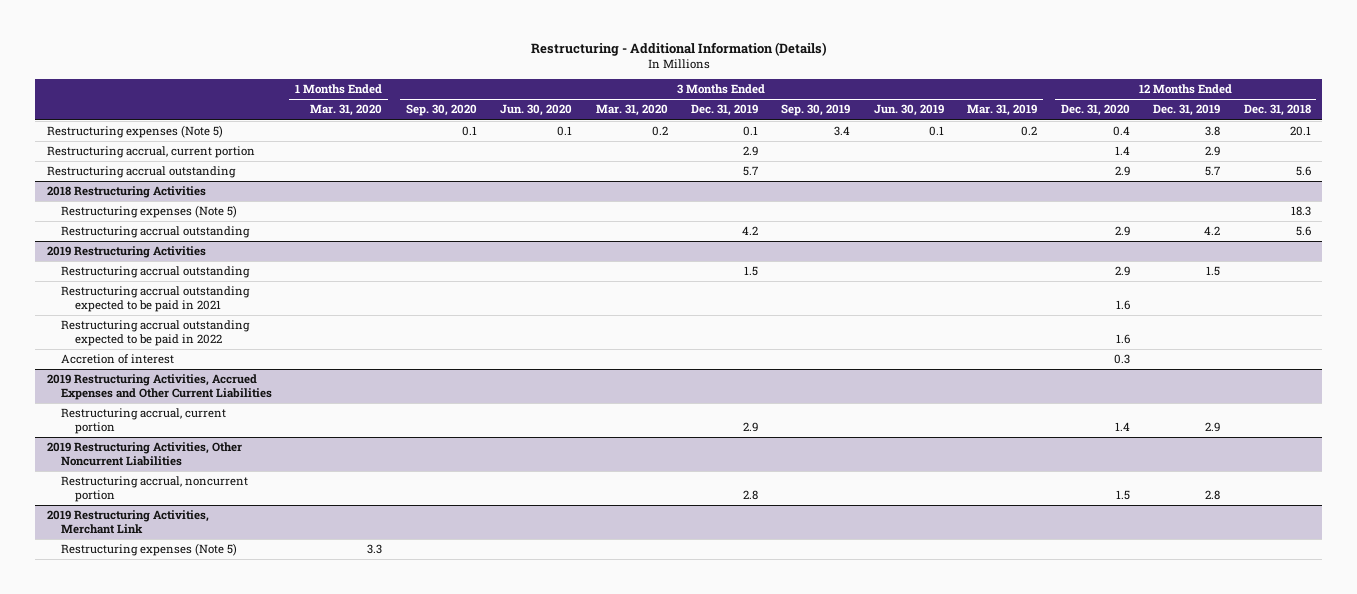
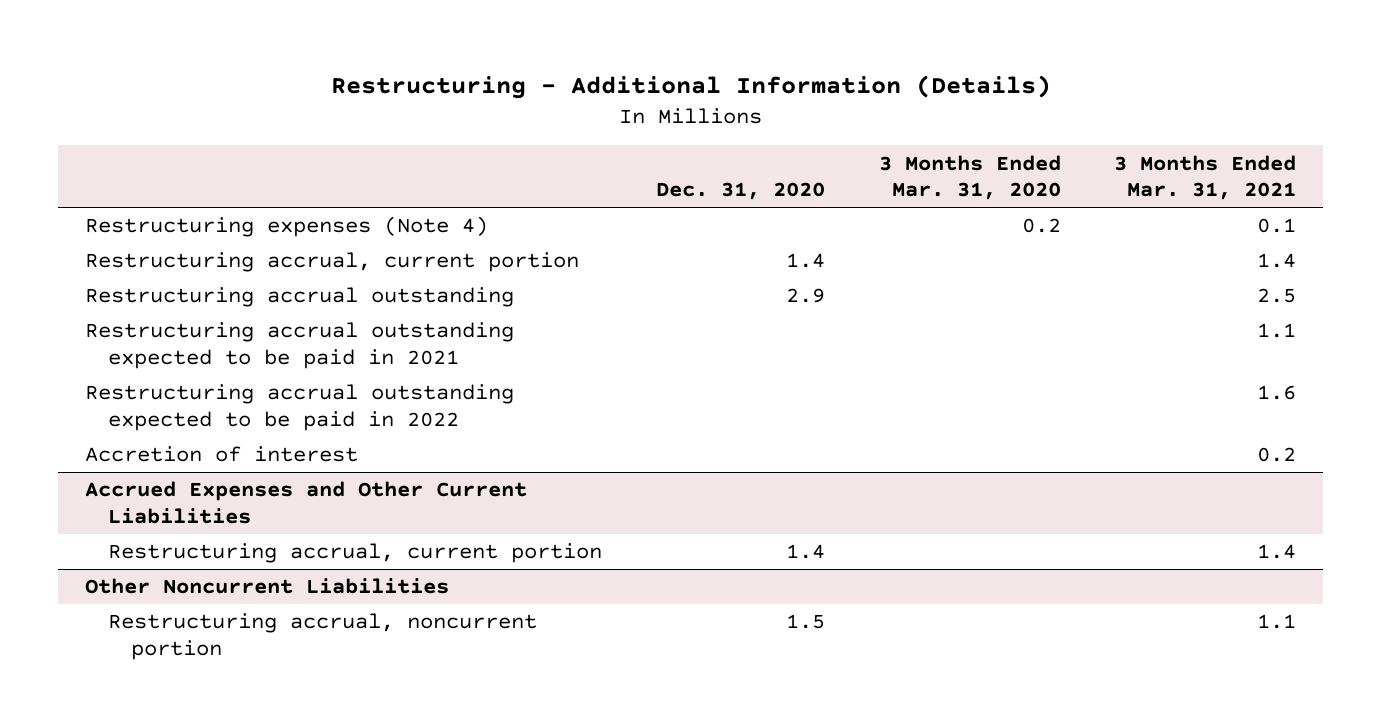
- | 1 Months Ended Mar. 31, 2020 | 3 Months Ended Sep. 30, 2020 | 3 Months Ended Jun. 30, 2020 | 3 Months Ended Mar. 31, 2020 | 3 Months Ended Dec. 31, 2019 | 3 Months Ended Sep. 30, 2019 | 3 Months Ended Jun. 30, 2019 | 3 Months Ended Mar. 31, 2019 | 12 Months Ended Dec. 31, 2020 | 12 Months Ended Dec. 31, 2019 | 12 Months Ended Dec. 31, 2018
+ | Dec. 31, 2020 | 3 Months Ended Mar. 31, 2020 | 3 Months Ended Mar. 31, 2021
- Restructuring expenses (Note 5) | | 0.1 | 0.1 | 0.2 | 0.1 | 3.4 | 0.1 | 0.2 | 0.4 | 3.8 | 20.1
+ Restructuring expenses (Note 4) | | 0.2 | 0.1
- 2018 Restructuring Activities
- Restructuring expenses (Note 5) | | | | | | | | | | | 18.3
- Restructuring accrual outstanding | | | | | 4.2 | | | | 2.9 | 4.2 | 5.6
- 2019 Restructuring Activities
- Restructuring accrual outstanding | | | | | 1.5 | | | | 2.9 | 1.5 |
- Restructuring accrual outstanding expected to be paid in 2021 | | | | | | | | | 1.6 | |
- Restructuring accrual outstanding expected to be paid in 2022 | | | | | | | | | 1.6 | |
- Accretion of interest | | | | | | | | | 0.3 | |
- 2019 Restructuring Activities, Accrued Expenses and Other Current Liabilities
+ Restructuring accrual outstanding expected to be paid in 2021 | | | 1.1
+ Restructuring accrual outstanding expected to be paid in 2022 | | | 1.6
+ Accretion of interest | | | 0.2
+ Accrued Expenses and Other Current Liabilities
- 2019 Restructuring Activities, Other Noncurrent Liabilities
+ Other Noncurrent Liabilities
- 2019 Restructuring Activities, Merchant Link
- Restructuring expenses (Note 5) | 3.3 | | | | | | | | | |

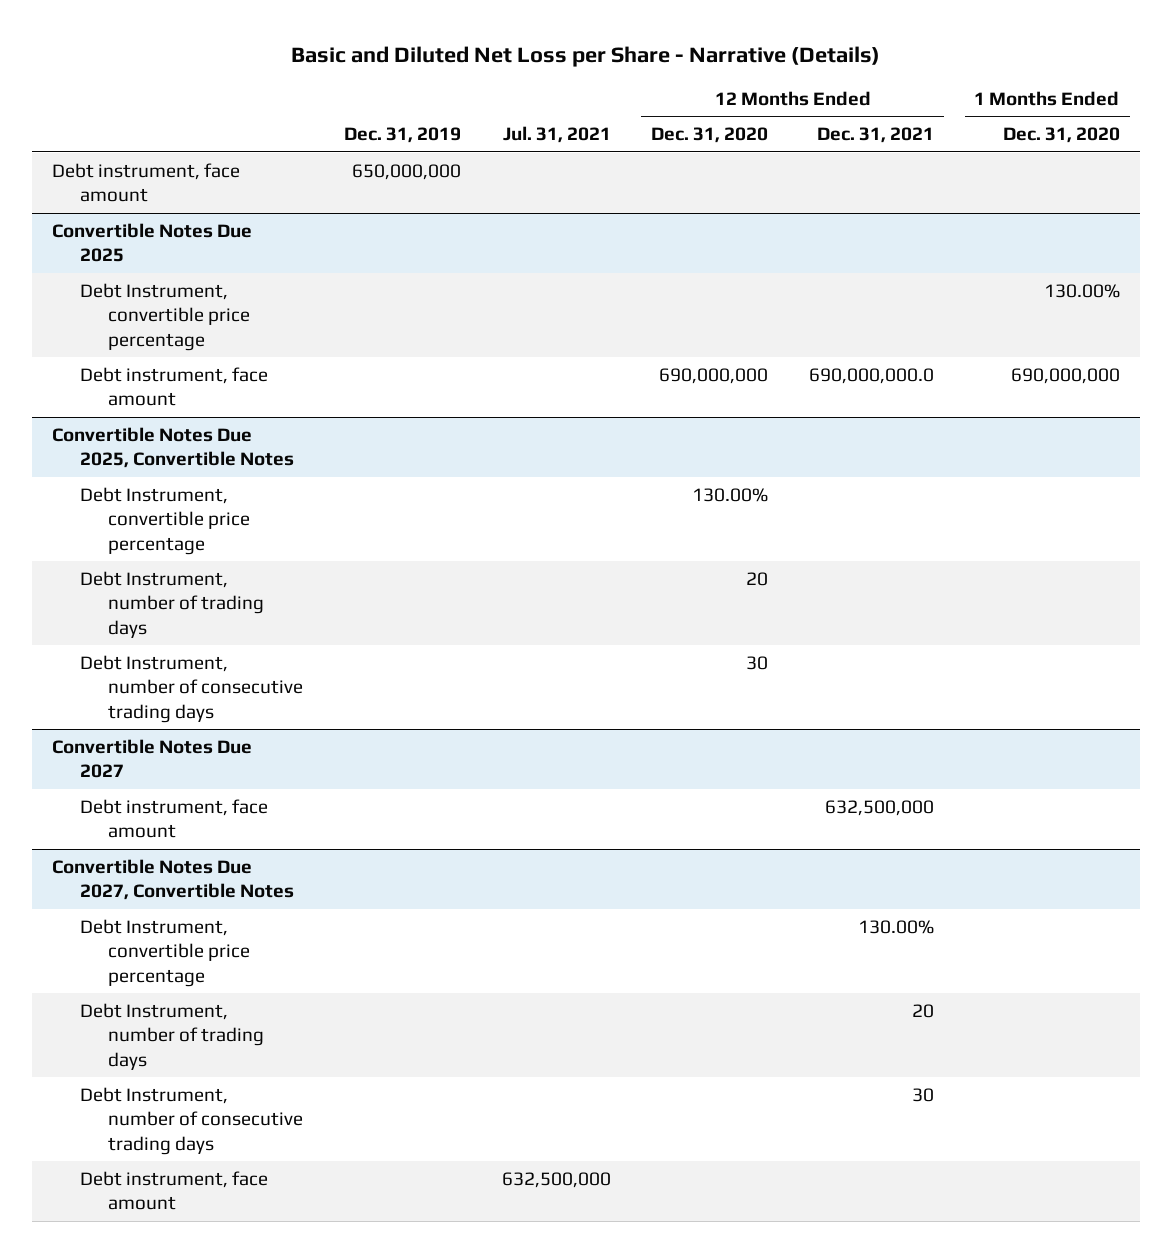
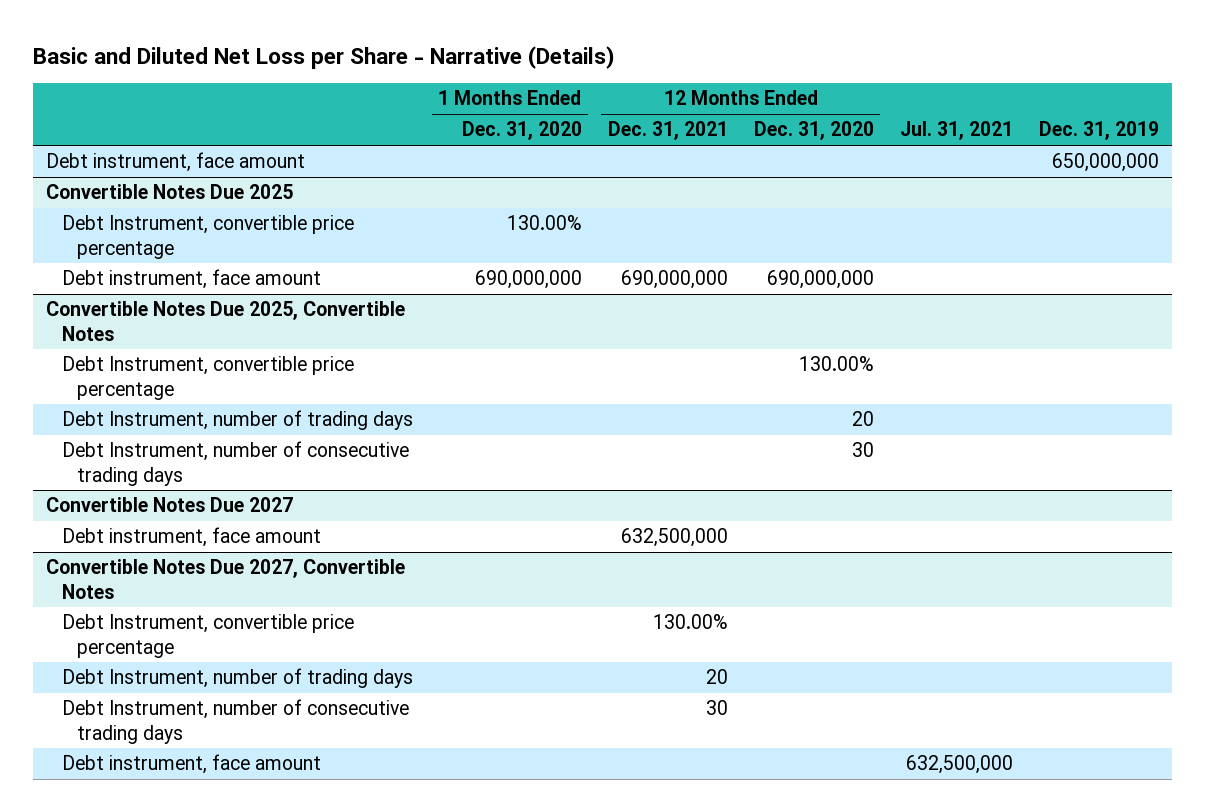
- | Dec. 31, 2019 | Jul. 31, 2021 | 12 Months Ended Dec. 31, 2020 | 12 Months Ended Dec. 31, 2021 | 1 Months Ended Dec. 31, 2020
+ | 1 Months Ended Dec. 31, 2020 | 12 Months Ended Dec. 31, 2021 | 12 Months Ended Dec. 31, 2020 | Jul. 31, 2021 | Dec. 31, 2019
@ Convertible Notes Due 2025
- Debt instrument, face amount | | | 690,000,000 | 690,000,000.0 | 690,000,000
+ Debt instrument, face amount | 690,000,000 | 690,000,000 | 690,000,000 | |

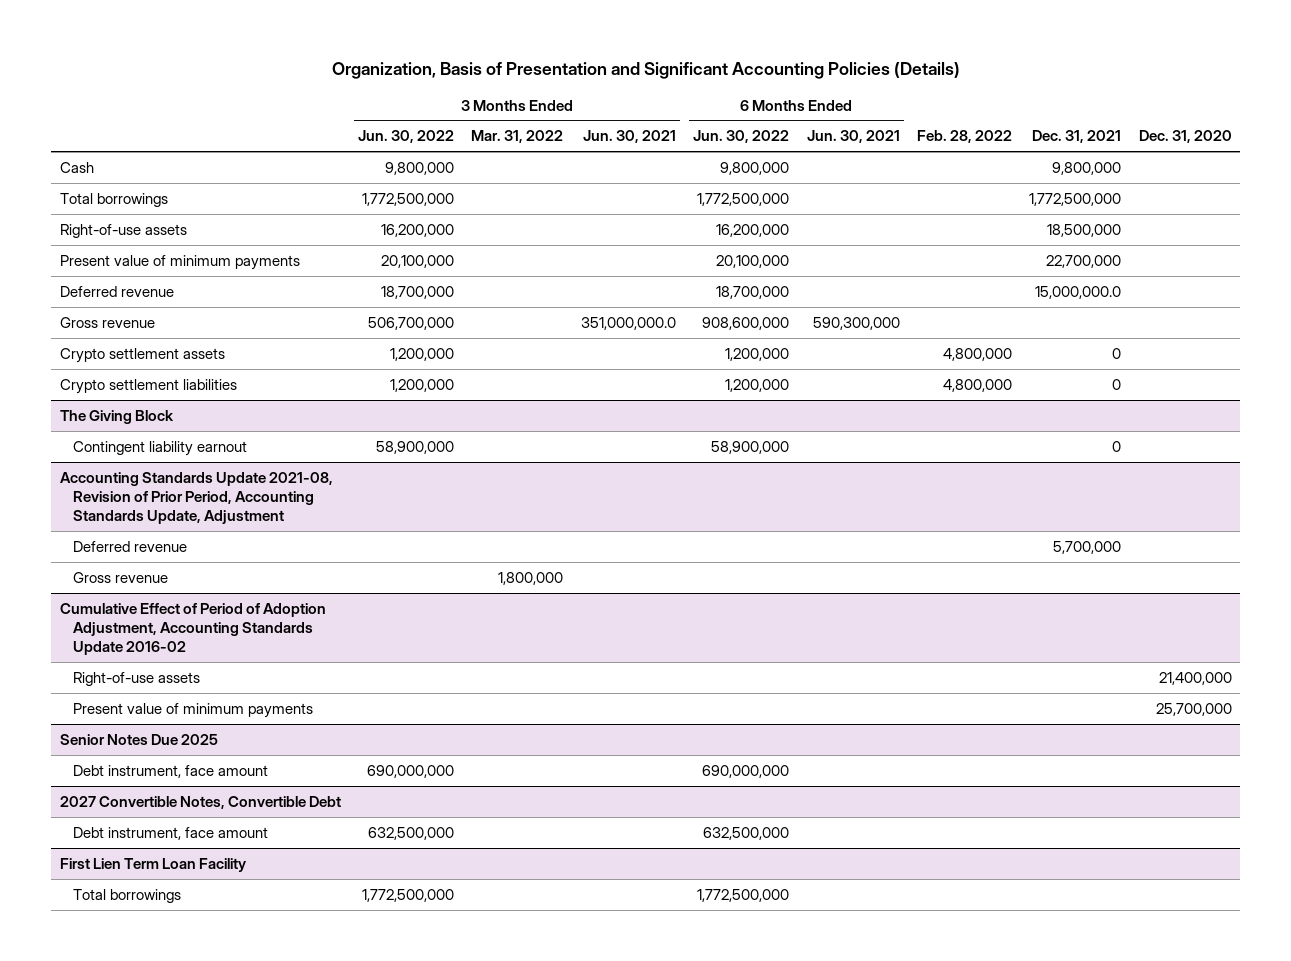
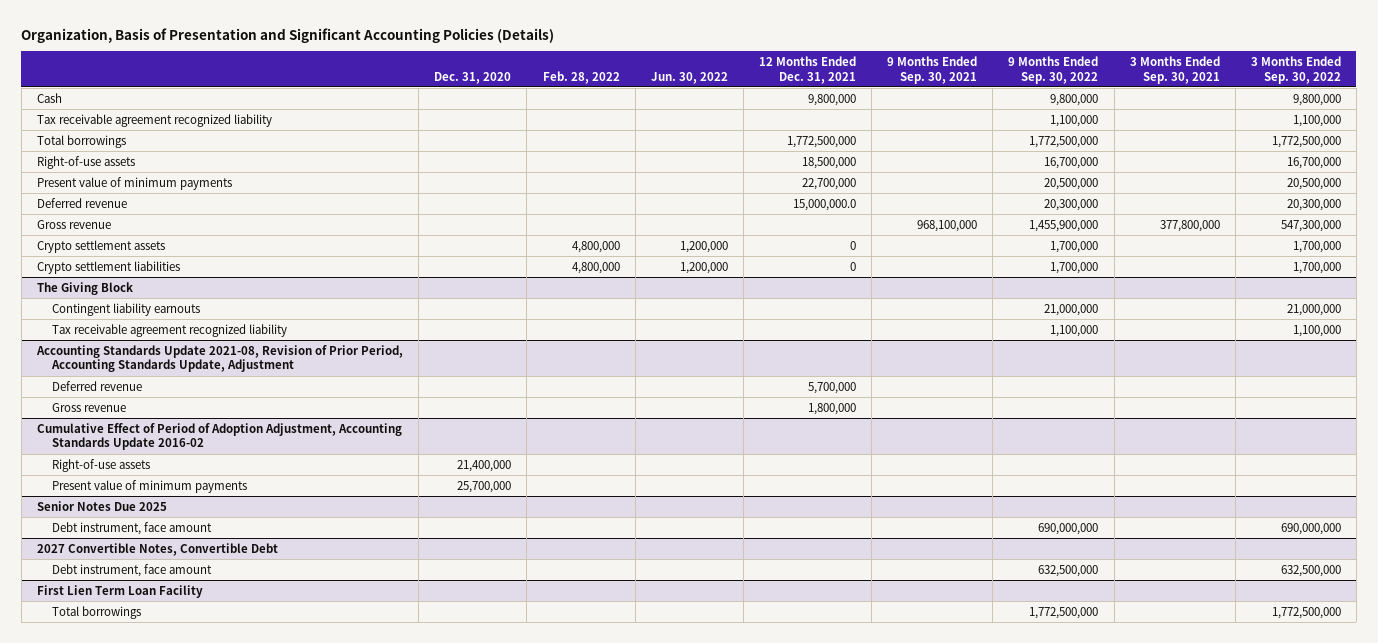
- | 3 Months Ended Jun. 30, 2022 | 3 Months Ended Mar. 31, 2022 | 3 Months Ended Jun. 30, 2021 | 6 Months Ended Jun. 30, 2022 | 6 Months Ended Jun. 30, 2021 | Feb. 28, 2022 | Dec. 31, 2021 | Dec. 31, 2020
+ | Dec. 31, 2020 | Feb. 28, 2022 | Jun. 30, 2022 | 12 Months Ended Dec. 31, 2021 | 9 Months Ended Sep. 30, 2021 | 9 Months Ended Sep. 30, 2022 | 3 Months Ended Sep. 30, 2021 | 3 Months Ended Sep. 30, 2022
+ Tax receivable agreement recognized liability | | | | | | 1,100,000 | | 1,100,000
@ The Giving Block
- Contingent liability earnout | 58,900,000 | | | 58,900,000 | | | 0 |
+ Contingent liability earnouts | | | | | | 21,000,000 | | 21,000,000
+ Tax receivable agreement recognized liability | | | | | | 1,100,000 | | 1,100,000

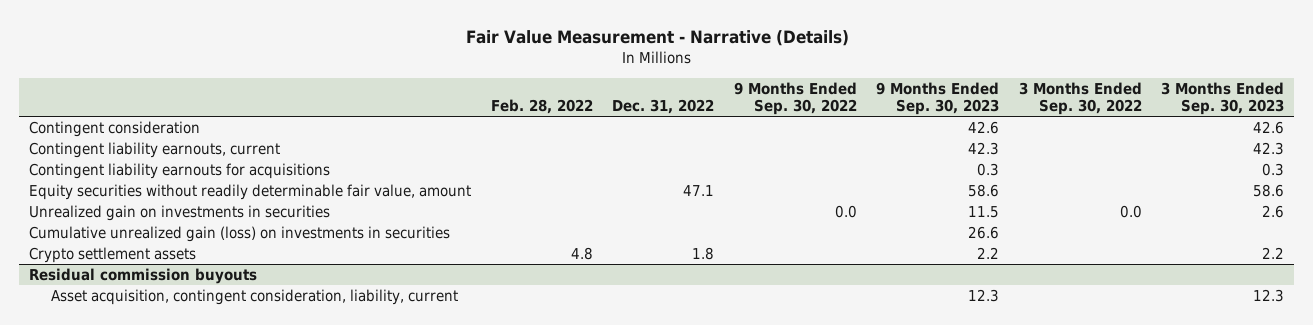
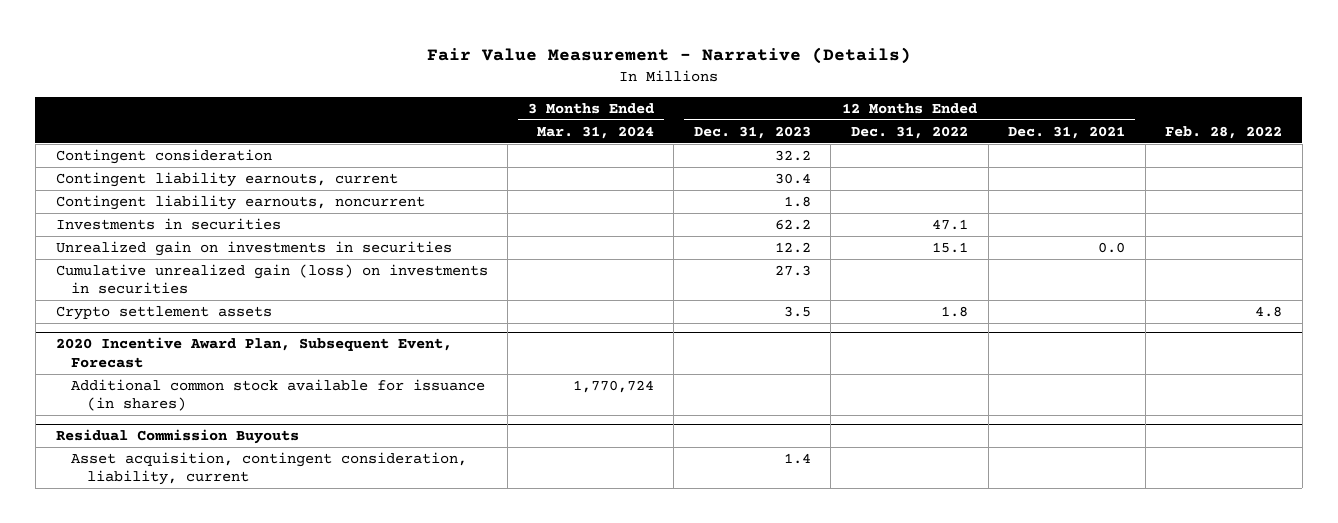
- | Feb. 28, 2022 | Dec. 31, 2022 | 9 Months Ended Sep. 30, 2022 | 9 Months Ended Sep. 30, 2023 | 3 Months Ended Sep. 30, 2022 | 3 Months Ended Sep. 30, 2023
+ | 3 Months Ended Mar. 31, 2024 | 12 Months Ended Dec. 31, 2023 | 12 Months Ended Dec. 31, 2022 | 12 Months Ended Dec. 31, 2021 | Feb. 28, 2022
- Contingent liability earnouts for acquisitions | | | | 0.3 | | 0.3
- Equity securities without readily determinable fair value, amount | | 47.1 | | 58.6 | | 58.6
+ Contingent liability earnouts, noncurrent | | 1.8 | | |
+ Investments in securities | | 62.2 | 47.1 | |
- Residual commission buyouts
+ 2020 Incentive Award Plan, Subsequent Event, Forecast
+ Additional common stock available for issuance (in shares) | 1,770,724 | | | |
+ Residual Commission Buyouts

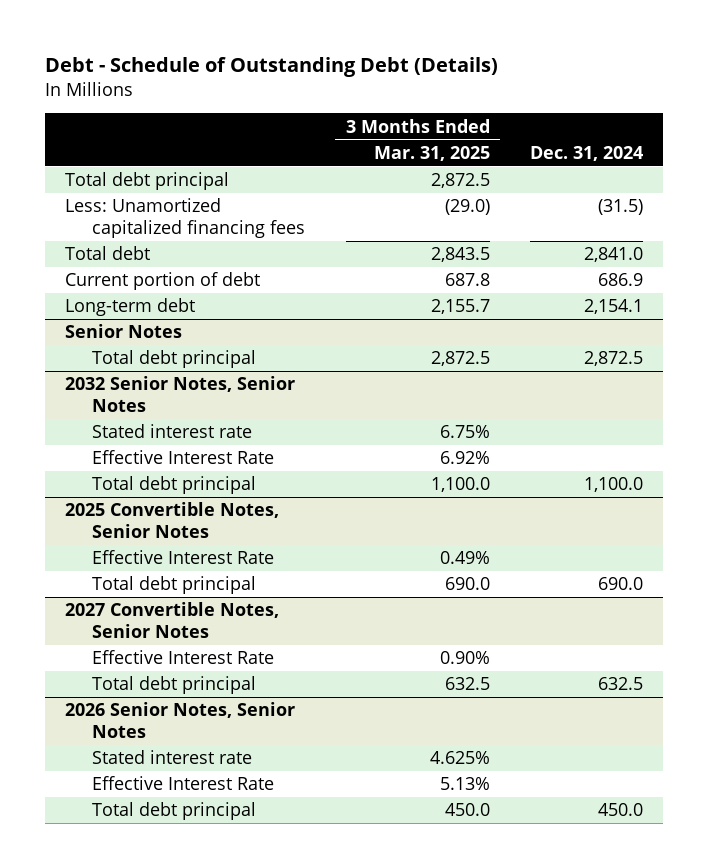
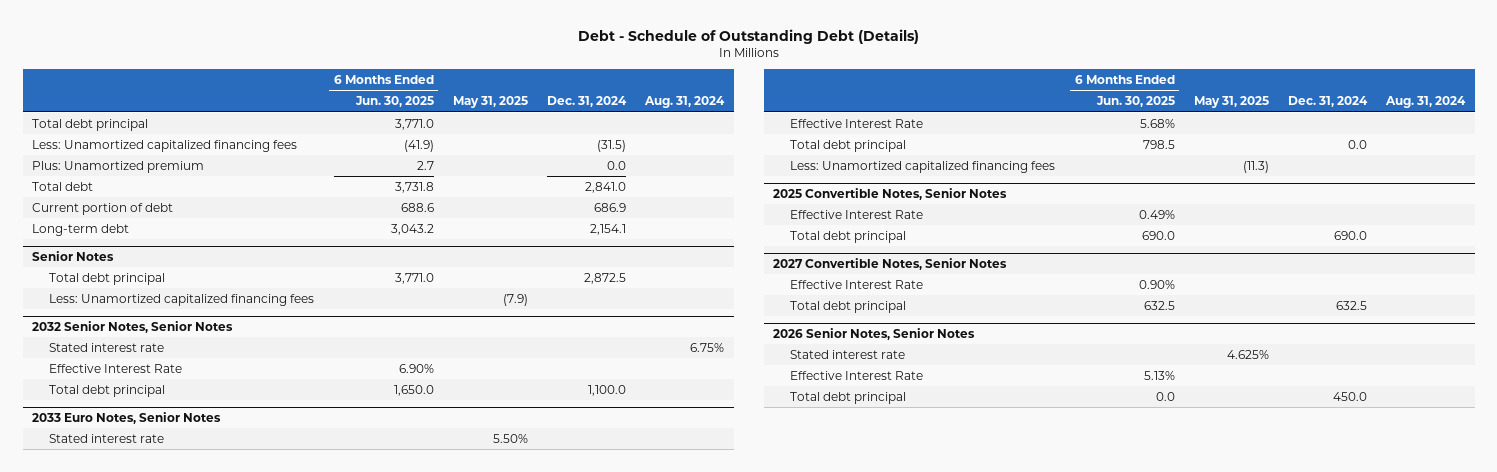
- | 3 Months Ended Mar. 31, 2025 | Dec. 31, 2024
+ | 6 Months Ended Jun. 30, 2025 | May 31, 2025 | Dec. 31, 2024 | Aug. 31, 2024
+ Plus: Unamortized premium | 2.7 | | 0.0 |
@ Senior Notes
+ Less: Unamortized capitalized financing fees | | (7.9) | |
+ 2033 Euro Notes, Senior Notes
+ Stated interest rate | | 5.50% | |
+ Effective Interest Rate | 5.68% | | |
+ Total debt principal | 798.5 | | 0.0 |
+ Less: Unamortized capitalized financing fees | | (11.3) | |

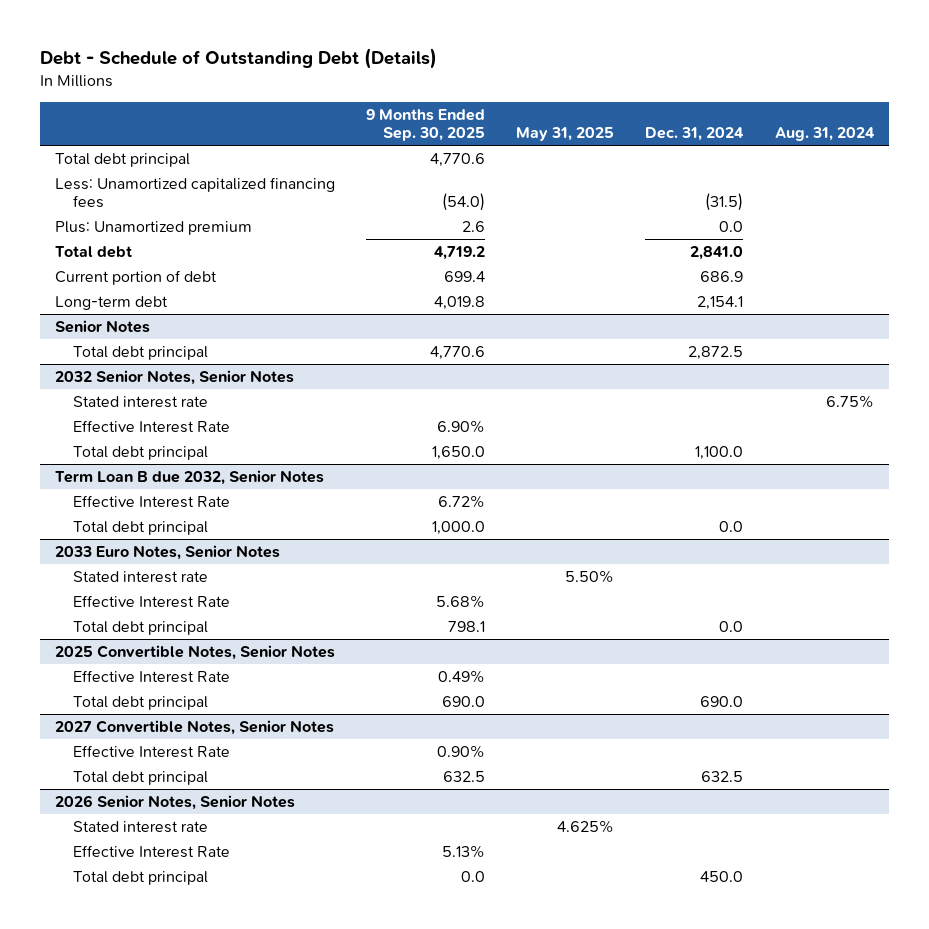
- | 6 Months Ended Jun. 30, 2025 | May 31, 2025 | Dec. 31, 2024 | Aug. 31, 2024
+ | 9 Months Ended Sep. 30, 2025 | May 31, 2025 | Dec. 31, 2024 | Aug. 31, 2024
@ Senior Notes
- Less: Unamortized capitalized financing fees | | (7.9) | |
+ Term Loan B due 2032, Senior Notes
+ Effective Interest Rate | 6.72% | | |
+ Total debt principal | 1,000.0 | | 0.0 |
@ 2033 Euro Notes, Senior Notes
- Less: Unamortized capitalized financing fees | | (11.3) | |

